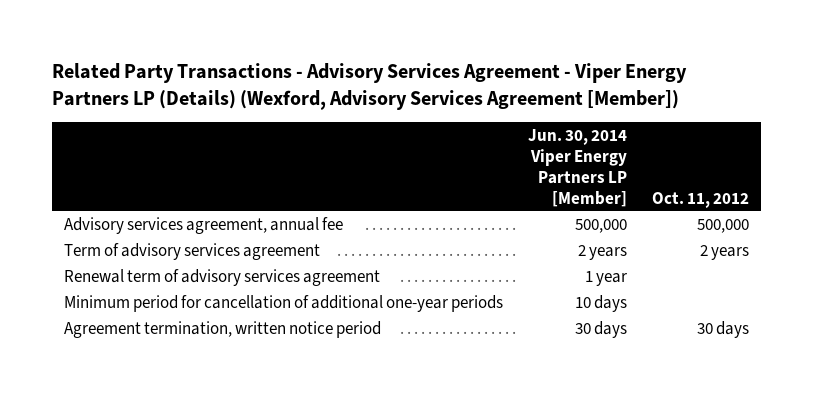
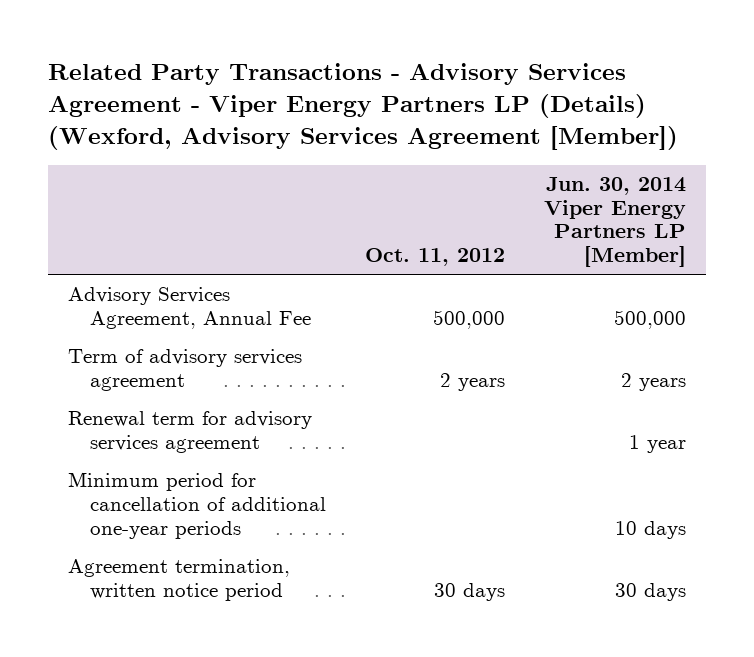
- | Jun. 30, 2014 Viper Energy Partners LP [Member] | Oct. 11, 2012
+ | Oct. 11, 2012 | Jun. 30, 2014 Viper Energy Partners LP [Member]
- Advisory services agreement, annual fee | 500,000 | 500,000
+ Advisory Services Agreement, Annual Fee | 500,000 | 500,000
- Renewal term of advisory services agreement | 1 year |
+ Renewal term for advisory services agreement | | 1 year

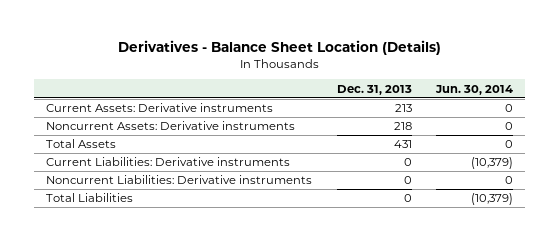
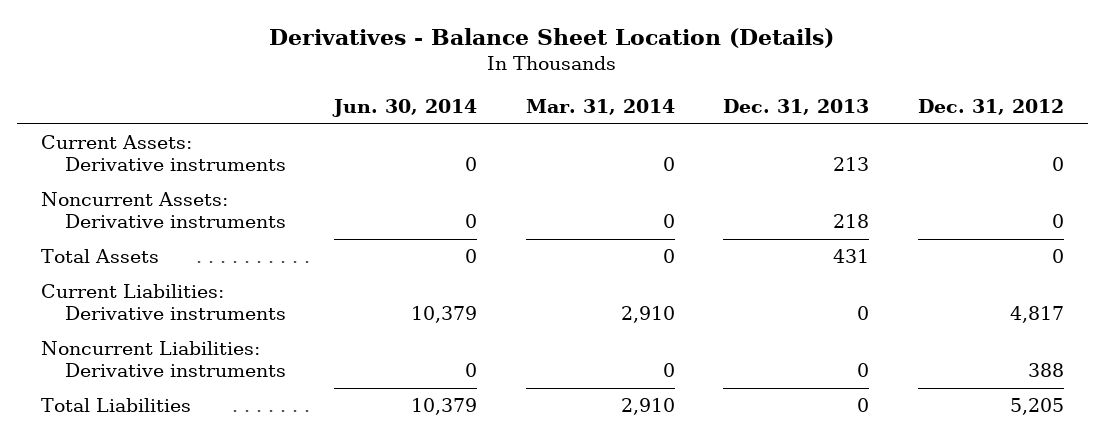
- | Dec. 31, 2013 | Jun. 30, 2014
+ | Jun. 30, 2014 | Mar. 31, 2014 | Dec. 31, 2013 | Dec. 31, 2012
- Current Liabilities: Derivative instruments | 0 | (10,379)
+ Current Liabilities: Derivative instruments | 10,379 | 2,910 | 0 | 4,817
- Total Liabilities | 0 | (10,379)
+ Total Liabilities | 10,379 | 2,910 | 0 | 5,205

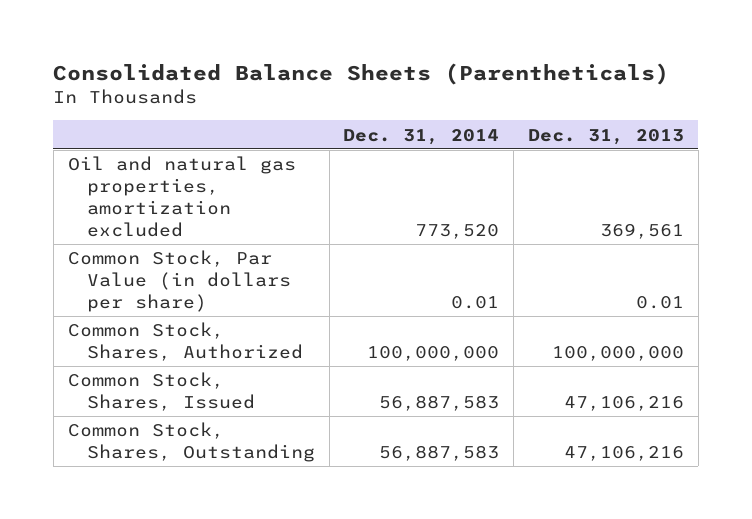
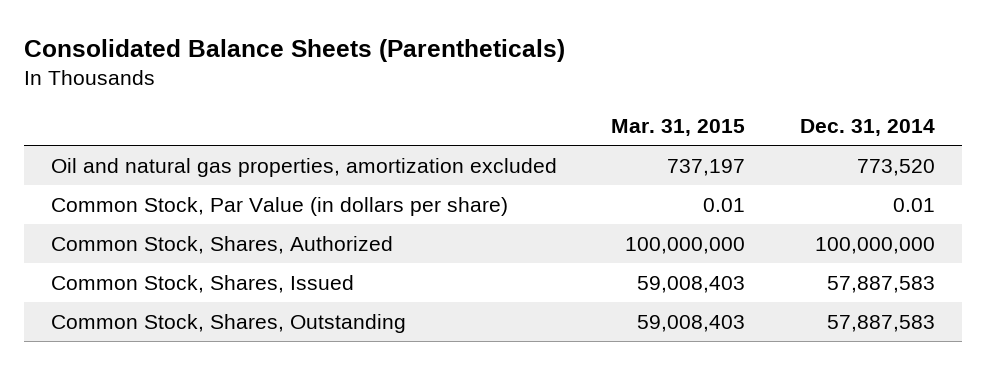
- | Dec. 31, 2014 | Dec. 31, 2013
+ | Mar. 31, 2015 | Dec. 31, 2014
- Common Stock, Shares, Issued | 56,887,583 | 47,106,216
- Common Stock, Shares, Outstanding | 56,887,583 | 47,106,216
+ Common Stock, Shares, Issued | 59,008,403 | 57,887,583
+ Common Stock, Shares, Outstanding | 59,008,403 | 57,887,583

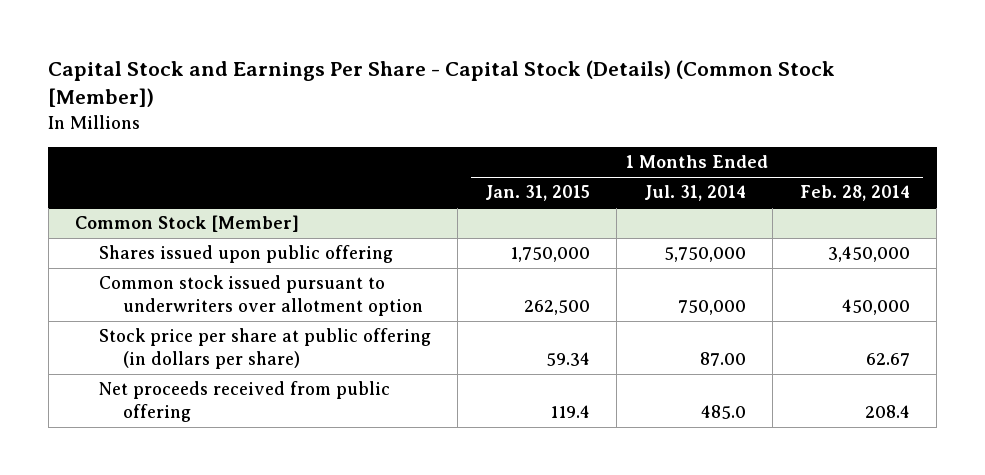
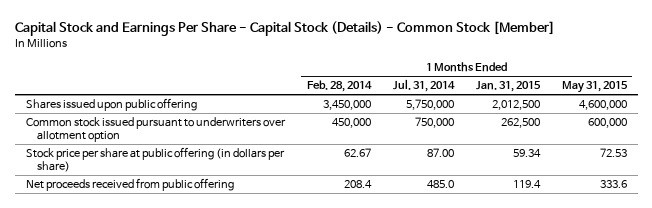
- Capital Stock and Earnings Per Share - Capital Stock (Details) (Common Stock [Member])
+ Capital Stock and Earnings Per Share - Capital Stock (Details) - Common Stock [Member]
- | 1 Months Ended Jan. 31, 2015 | 1 Months Ended Jul. 31, 2014 | 1 Months Ended Feb. 28, 2014
+ | 1 Months Ended Feb. 28, 2014 | 1 Months Ended Jul. 31, 2014 | 1 Months Ended Jan. 31, 2015 | 1 Months Ended May 31, 2015
- Common Stock [Member]
- Shares issued upon public offering | 1,750,000 | 5,750,000 | 3,450,000
+ Shares issued upon public offering | 3,450,000 | 5,750,000 | 2,012,500 | 4,600,000

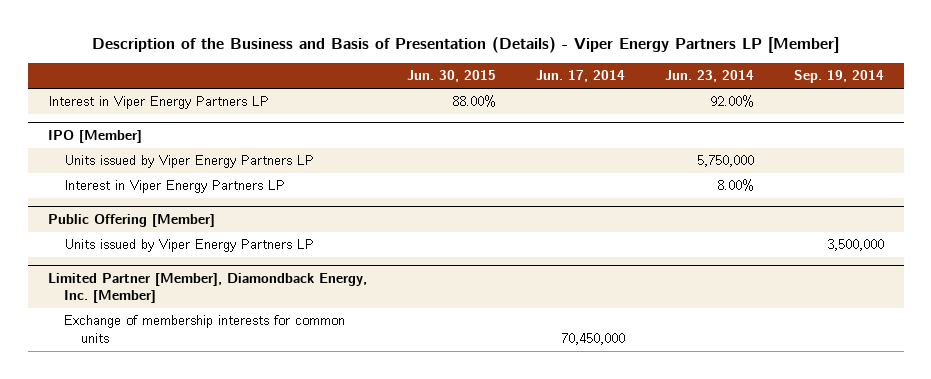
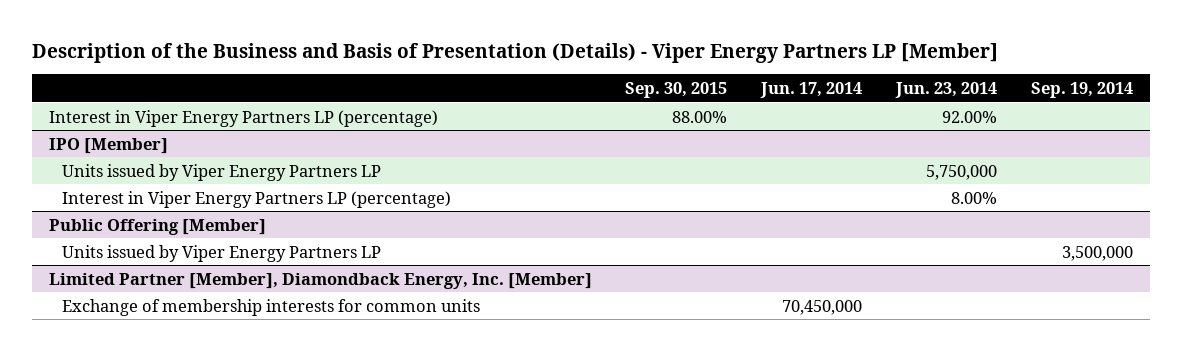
- | Jun. 30, 2015 | Jun. 17, 2014 | Jun. 23, 2014 | Sep. 19, 2014
+ | Sep. 30, 2015 | Jun. 17, 2014 | Jun. 23, 2014 | Sep. 19, 2014
- Interest in Viper Energy Partners LP | 88.00% | | 92.00% |
+ Interest in Viper Energy Partners LP (percentage) | 88.00% | | 92.00% |
@ IPO [Member]
- Interest in Viper Energy Partners LP | | | 8.00% |
+ Interest in Viper Energy Partners LP (percentage) | | | 8.00% |

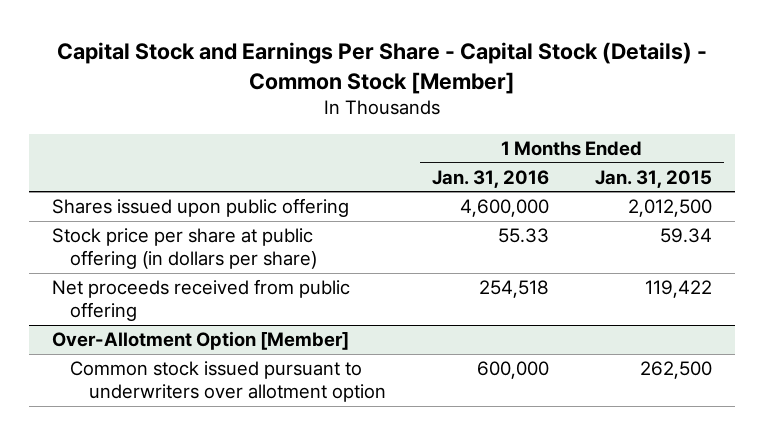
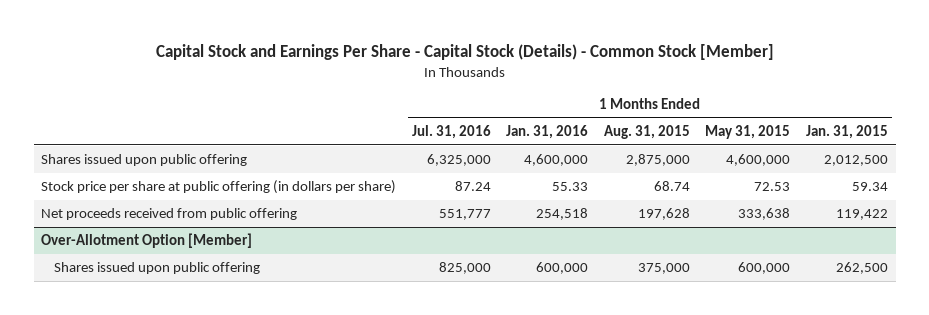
- | 1 Months Ended Jan. 31, 2016 | 1 Months Ended Jan. 31, 2015
+ | 1 Months Ended Jul. 31, 2016 | 1 Months Ended Jan. 31, 2016 | 1 Months Ended Aug. 31, 2015 | 1 Months Ended May 31, 2015 | 1 Months Ended Jan. 31, 2015
@ Over-Allotment Option [Member]
- Common stock issued pursuant to underwriters over allotment option | 600,000 | 262,500
+ Shares issued upon public offering | 825,000 | 600,000 | 375,000 | 600,000 | 262,500

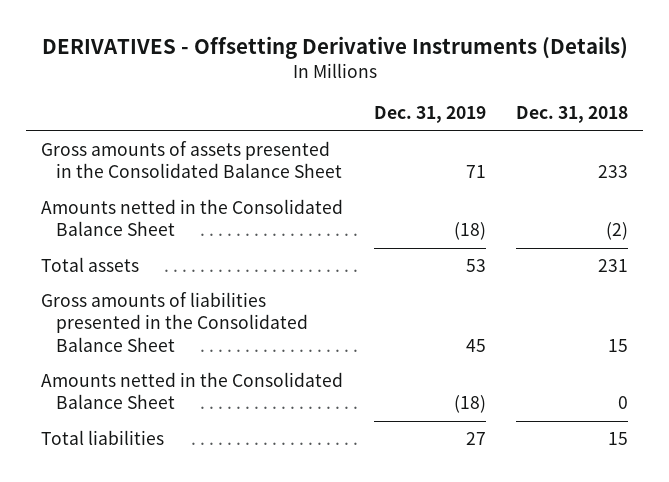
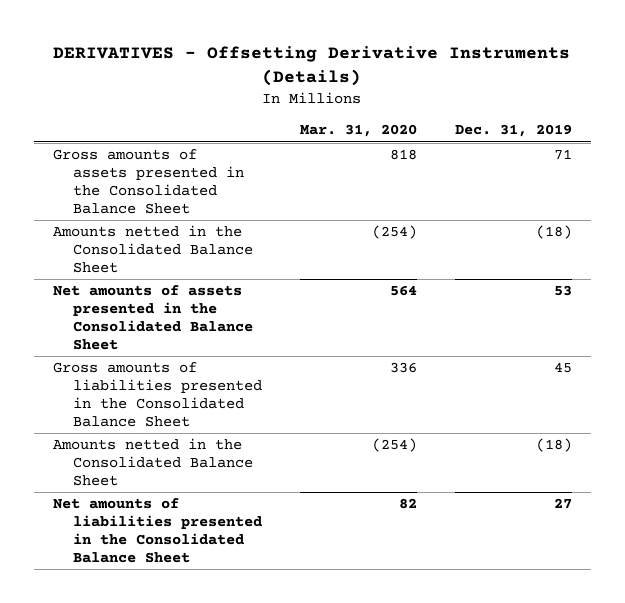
- | Dec. 31, 2019 | Dec. 31, 2018
+ | Mar. 31, 2020 | Dec. 31, 2019
- Total assets | 53 | 231
+ Net amounts of assets presented in the Consolidated Balance Sheet | 564 | 53
- Total liabilities | 27 | 15
+ Net amounts of liabilities presented in the Consolidated Balance Sheet | 82 | 27

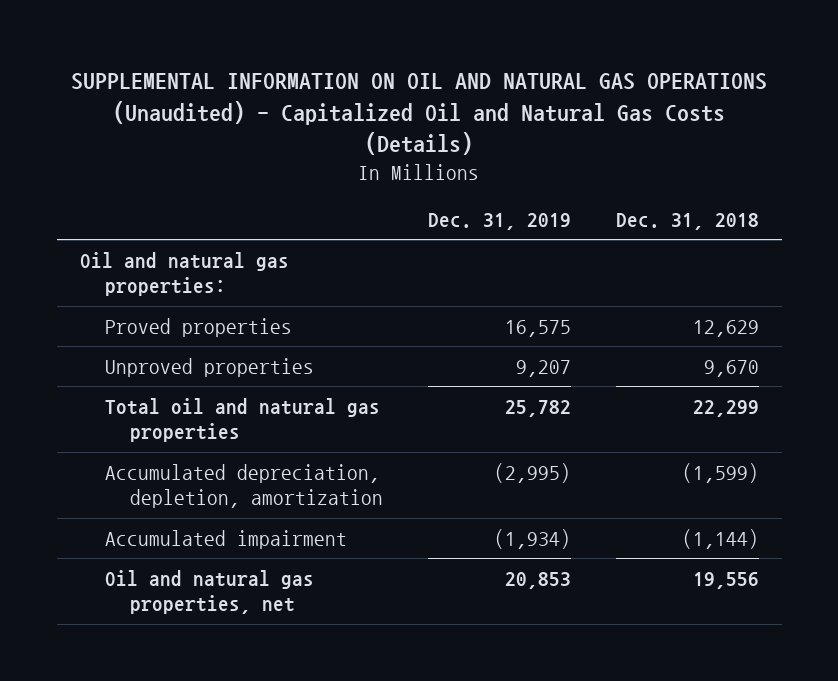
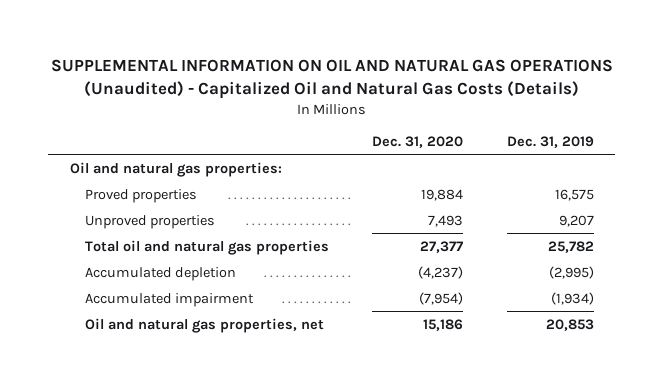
- | Dec. 31, 2019 | Dec. 31, 2018
+ | Dec. 31, 2020 | Dec. 31, 2019
- Accumulated depreciation, depletion, amortization | (2,995) | (1,599)
+ Accumulated depletion | (4,237) | (2,995)

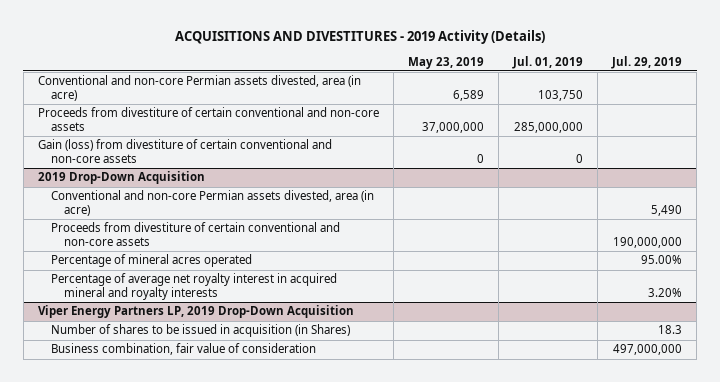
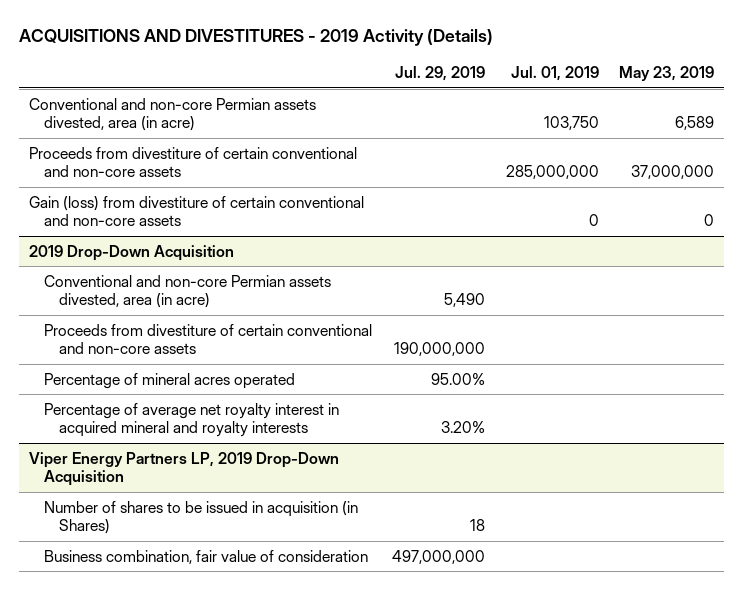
- | May 23, 2019 | Jul. 01, 2019 | Jul. 29, 2019
+ | Jul. 29, 2019 | Jul. 01, 2019 | May 23, 2019
@ Viper Energy Partners LP, 2019 Drop-Down Acquisition
- Number of shares to be issued in acquisition (in Shares) | | | 18.3
+ Number of shares to be issued in acquisition (in Shares) | 18 | |

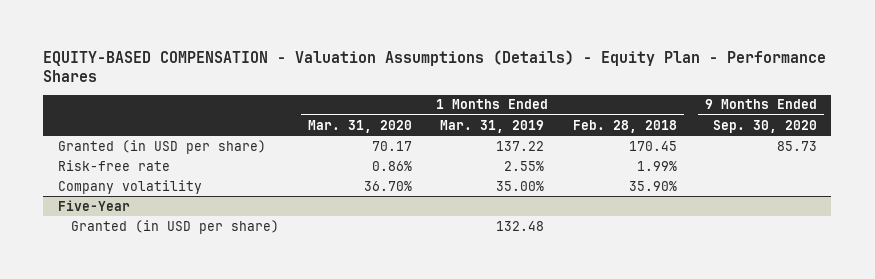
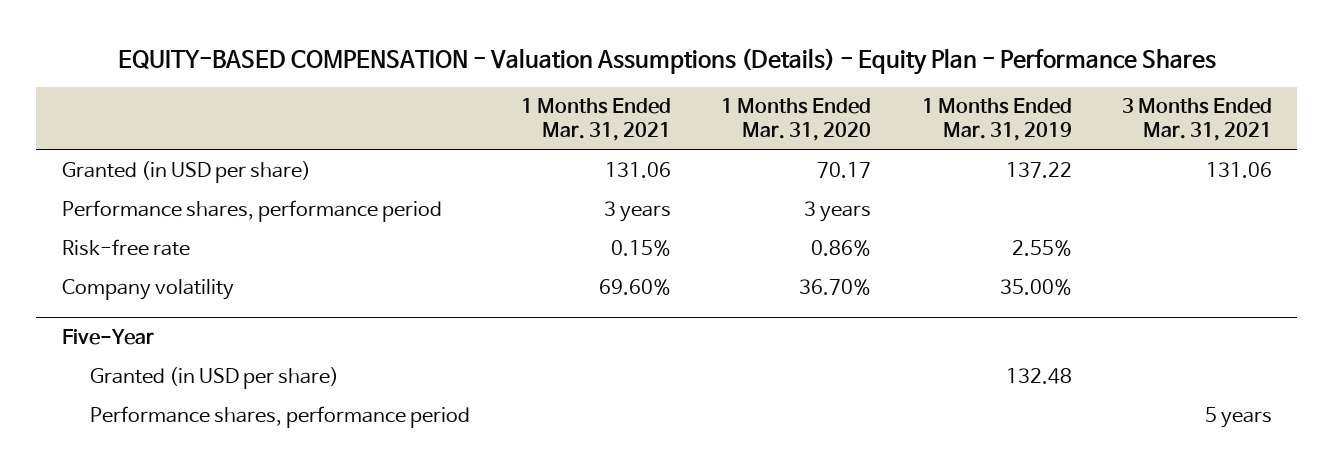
- | 1 Months Ended Mar. 31, 2020 | 1 Months Ended Mar. 31, 2019 | 1 Months Ended Feb. 28, 2018 | 9 Months Ended Sep. 30, 2020
+ | 1 Months Ended Mar. 31, 2021 | 1 Months Ended Mar. 31, 2020 | 1 Months Ended Mar. 31, 2019 | 3 Months Ended Mar. 31, 2021
+ Performance shares, performance period | 3 years | 3 years | |
@ Five-Year
+ Performance shares, performance period | | | | 5 years

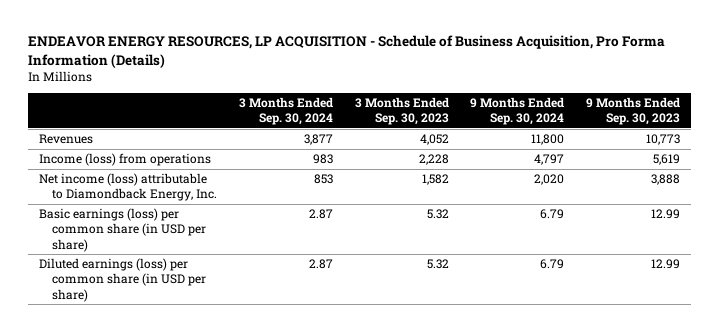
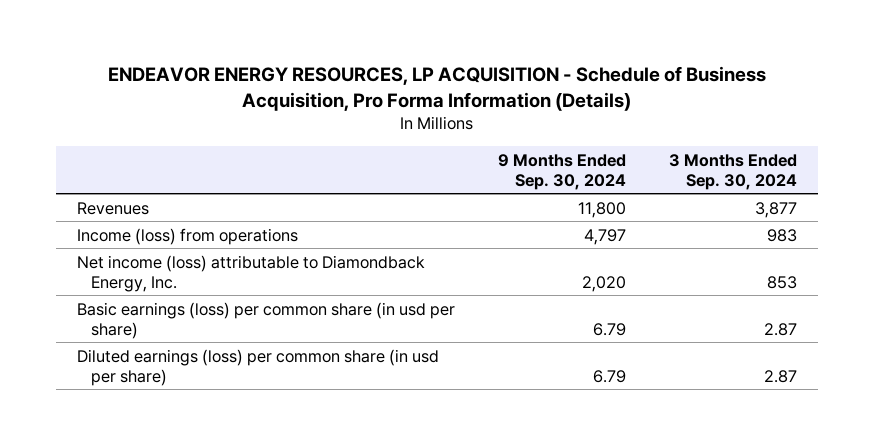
- | 3 Months Ended Sep. 30, 2024 | 3 Months Ended Sep. 30, 2023 | 9 Months Ended Sep. 30, 2024 | 9 Months Ended Sep. 30, 2023
+ | 9 Months Ended Sep. 30, 2024 | 3 Months Ended Sep. 30, 2024
- Basic earnings (loss) per common share (in USD per share) | 2.87 | 5.32 | 6.79 | 12.99
- Diluted earnings (loss) per common share (in USD per share) | 2.87 | 5.32 | 6.79 | 12.99
+ Basic earnings (loss) per common share (in usd per share) | 6.79 | 2.87
+ Diluted earnings (loss) per common share (in usd per share) | 6.79 | 2.87

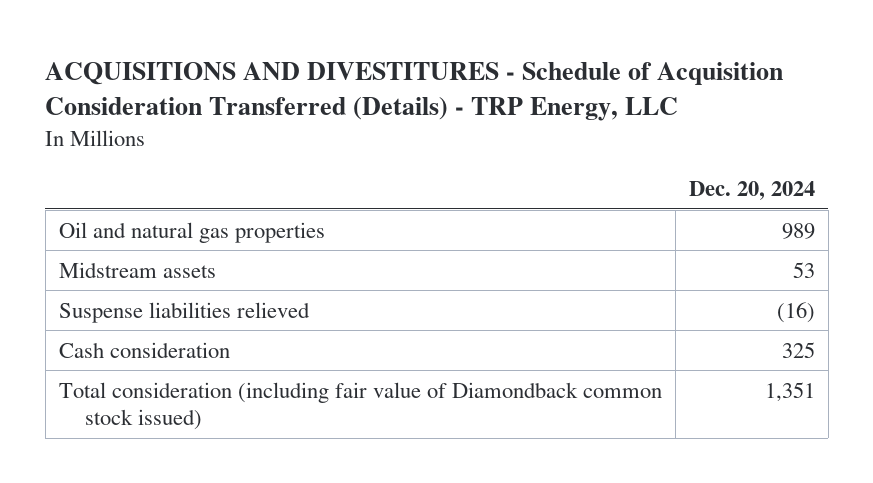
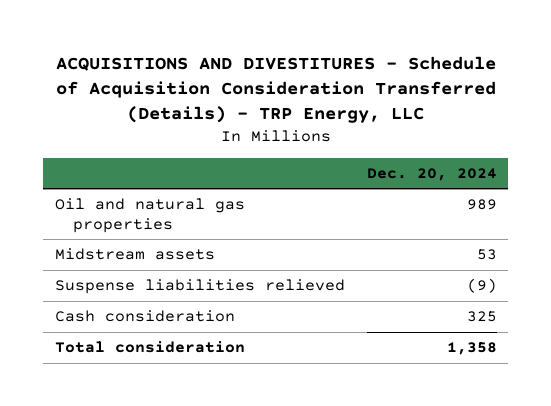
- Suspense liabilities relieved | (16)
+ Suspense liabilities relieved | (9)
- Total consideration (including fair value of Diamondback common stock issued) | 1,351
+ Total consideration | 1,358

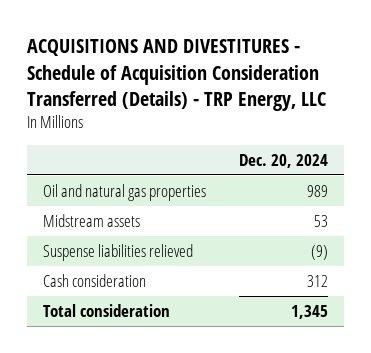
- Cash consideration | 325
- Total consideration | 1,358
+ Cash consideration | 312
+ Total consideration | 1,345

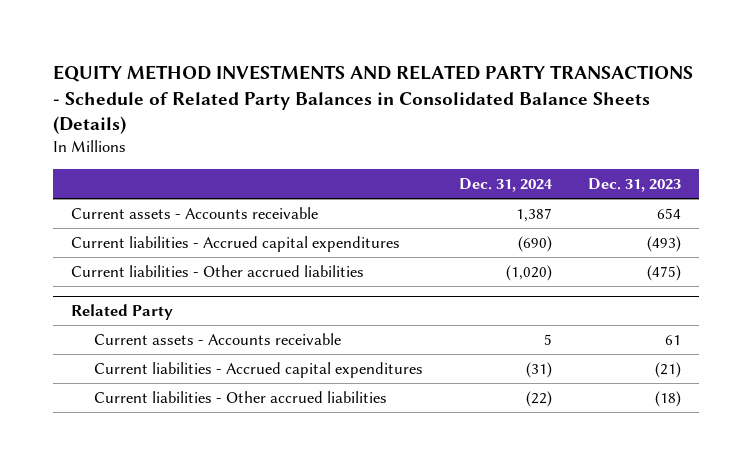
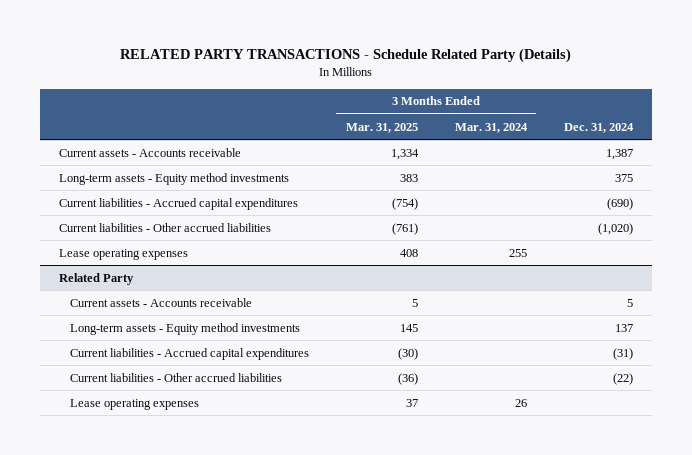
- EQUITY METHOD INVESTMENTS AND RELATED PARTY TRANSACTIONS - Schedule of Related Party Balances in Consolidated Balance Sheets (Details)
+ RELATED PARTY TRANSACTIONS - Schedule Related Party (Details)
- | Dec. 31, 2024 | Dec. 31, 2023
+ | 3 Months Ended Mar. 31, 2025 | 3 Months Ended Mar. 31, 2024 | Dec. 31, 2024
+ Long-term assets - Equity method investments | 383 | | 375
+ Lease operating expenses | 408 | 255 |
@ Related Party
+ Long-term assets - Equity method investments | 145 | | 137
+ Lease operating expenses | 37 | 26 |

